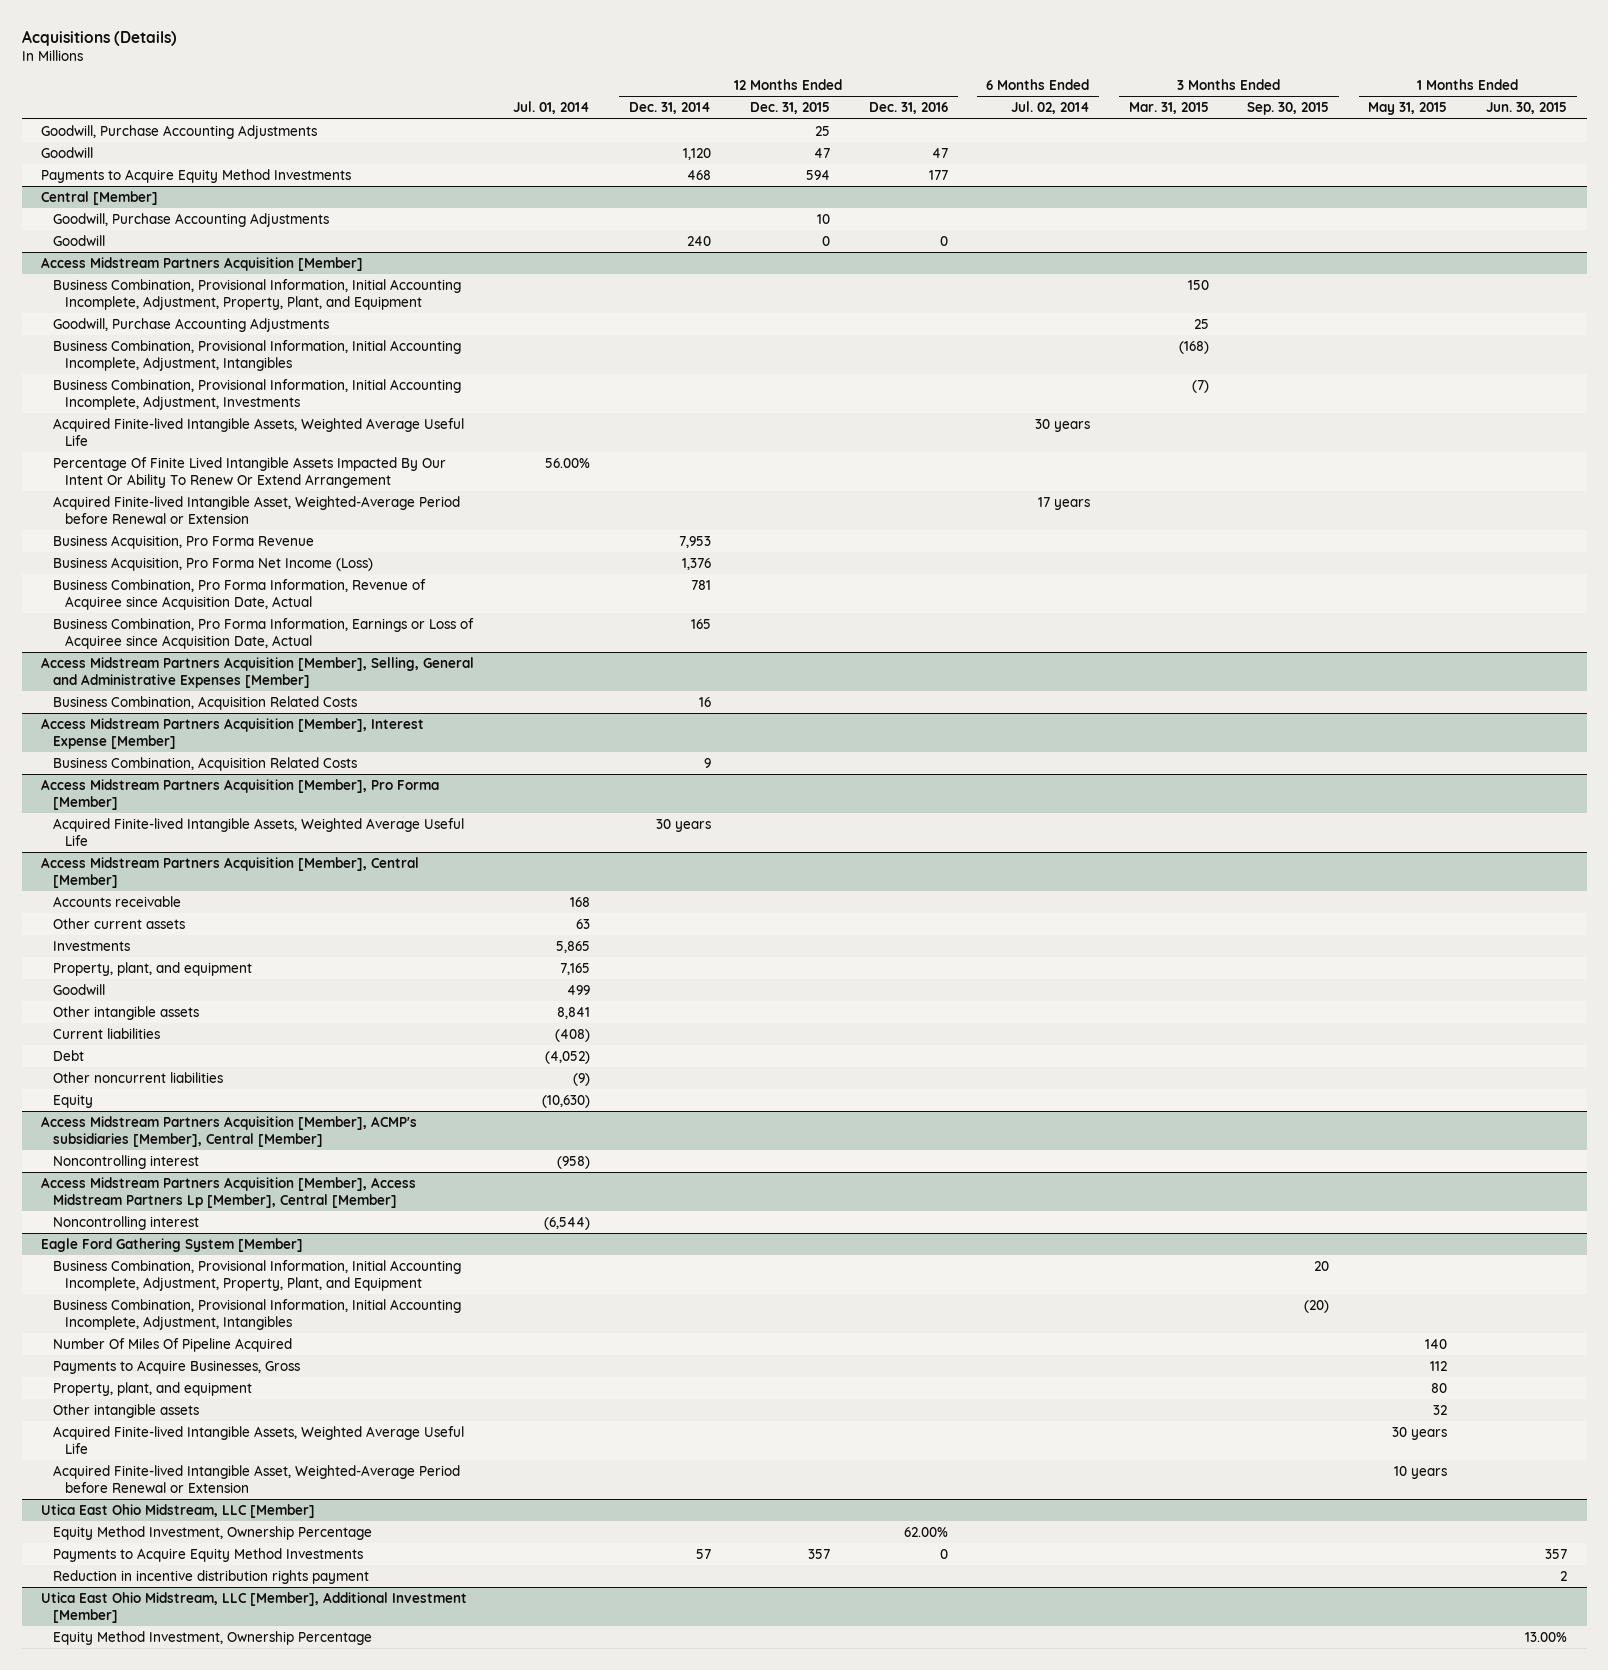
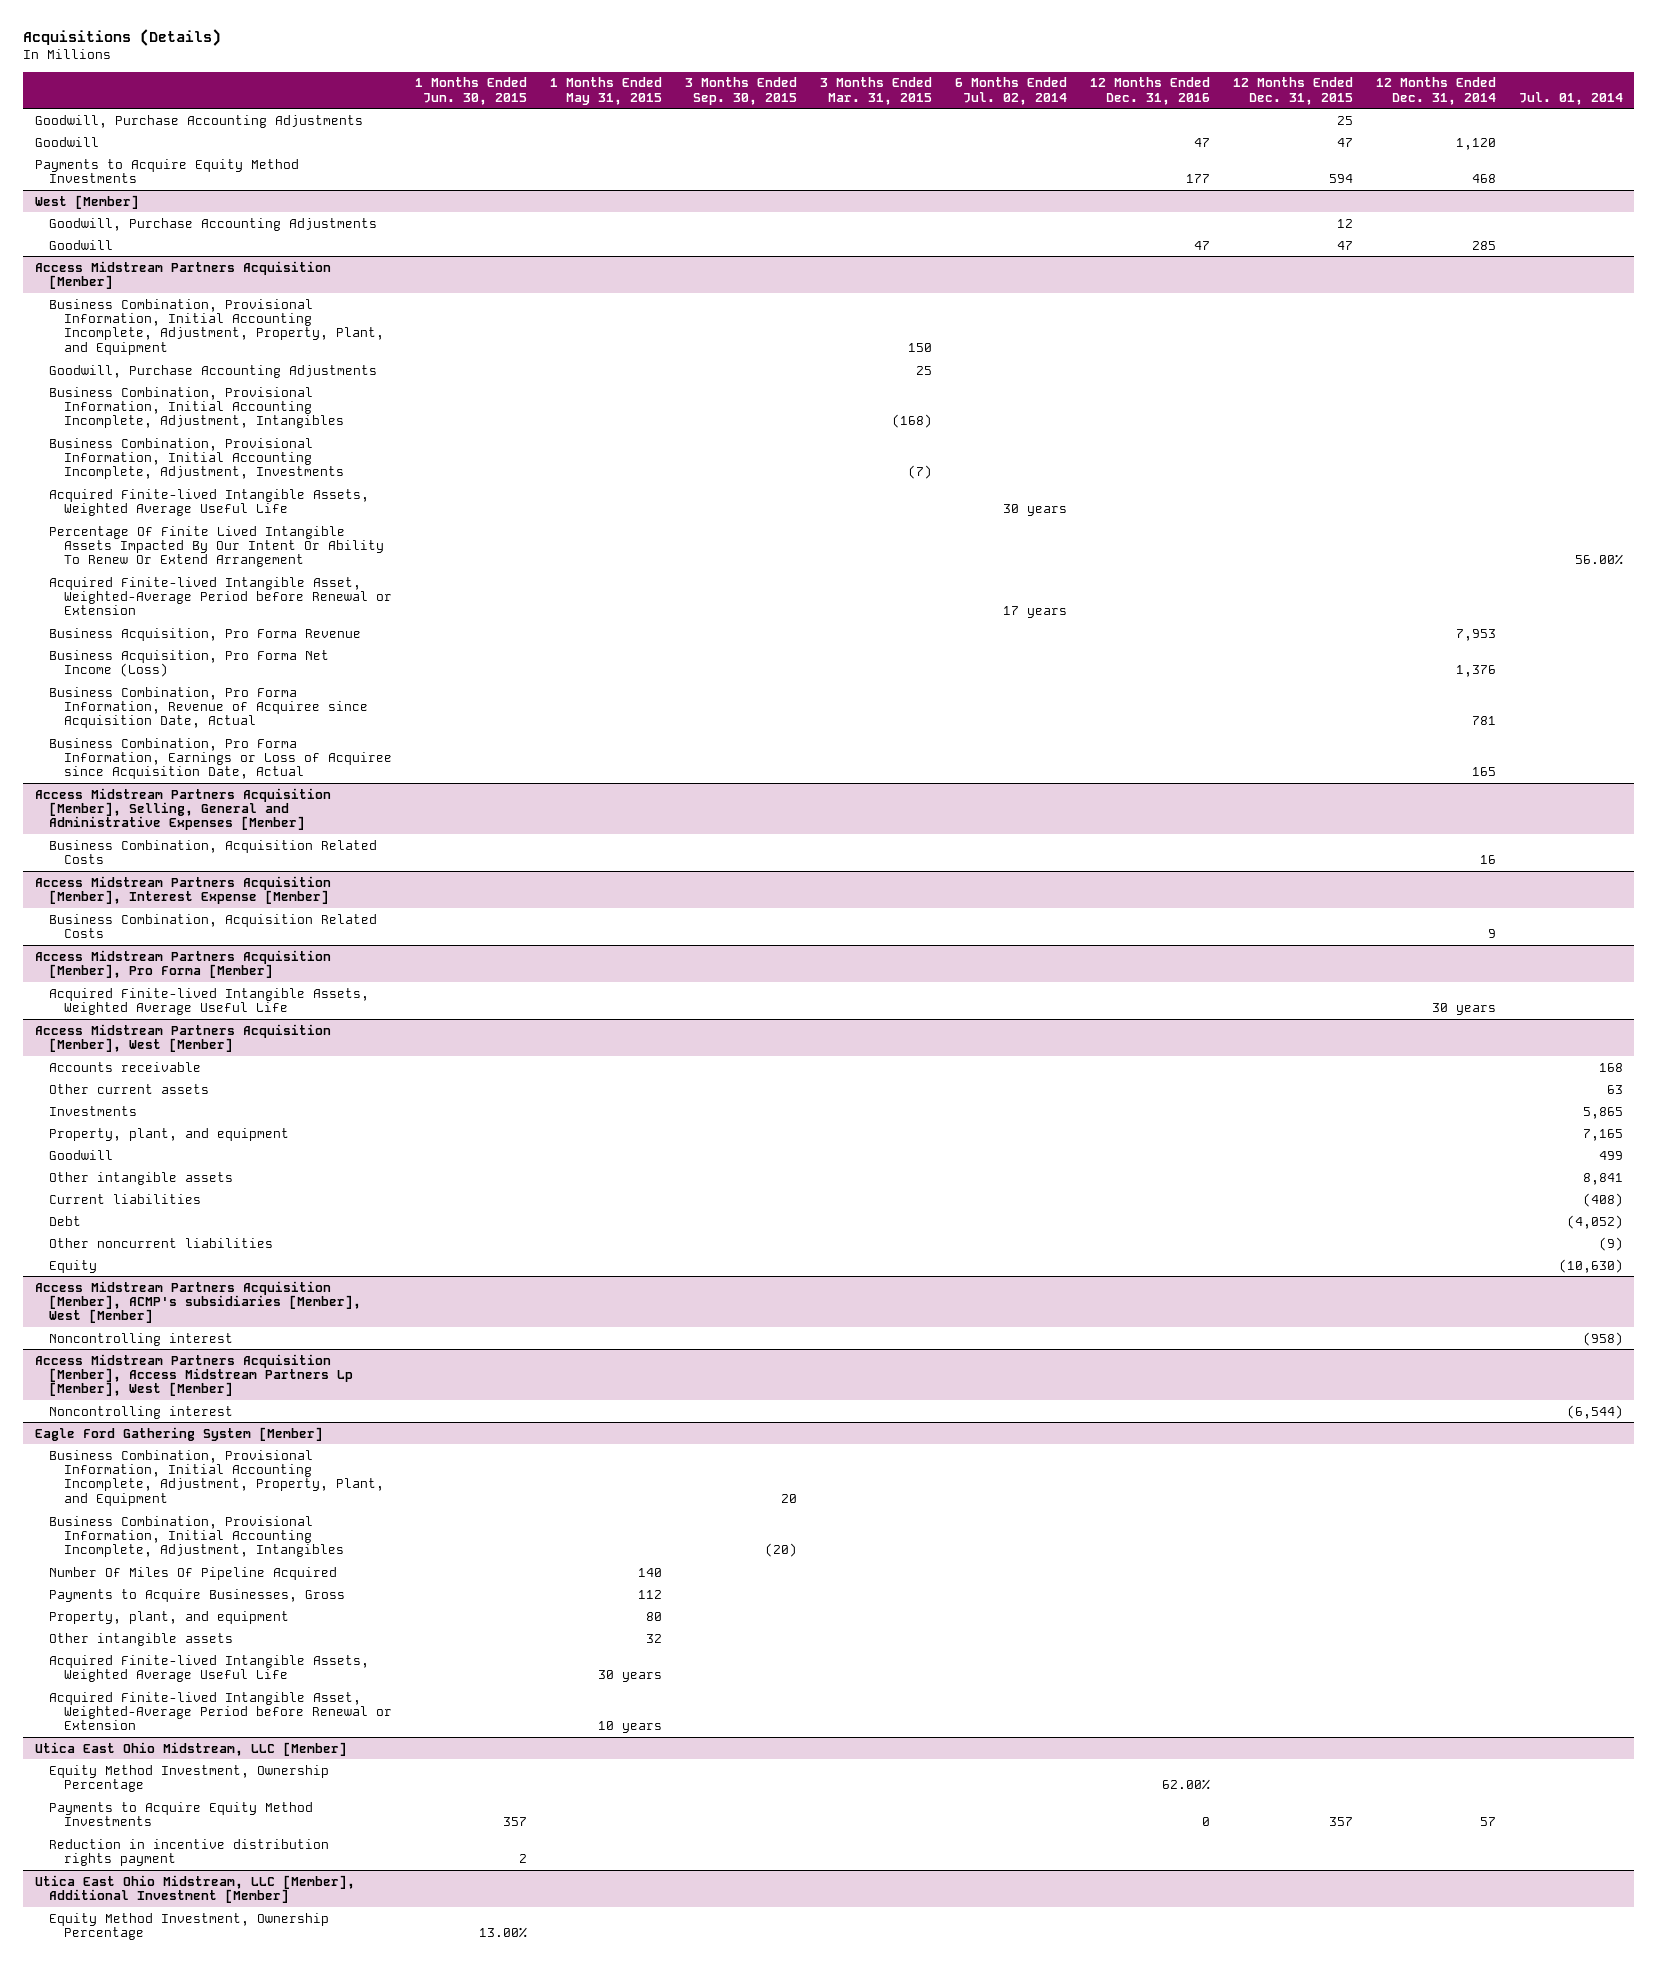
- | Jul. 01, 2014 | 12 Months Ended Dec. 31, 2014 | 12 Months Ended Dec. 31, 2015 | 12 Months Ended Dec. 31, 2016 | 6 Months Ended Jul. 02, 2014 | 3 Months Ended Mar. 31, 2015 | 3 Months Ended Sep. 30, 2015 | 1 Months Ended May 31, 2015 | 1 Months Ended Jun. 30, 2015
+ | 1 Months Ended Jun. 30, 2015 | 1 Months Ended May 31, 2015 | 3 Months Ended Sep. 30, 2015 | 3 Months Ended Mar. 31, 2015 | 6 Months Ended Jul. 02, 2014 | 12 Months Ended Dec. 31, 2016 | 12 Months Ended Dec. 31, 2015 | 12 Months Ended Dec. 31, 2014 | Jul. 01, 2014
- Central [Member]
- Goodwill, Purchase Accounting Adjustments | | | 10 | | | | | |
- Goodwill | | 240 | 0 | 0 | | | | |
+ West [Member]
+ Goodwill, Purchase Accounting Adjustments | | | | | | | 12 | |
+ Goodwill | | | | | | 47 | 47 | 285 |
- Access Midstream Partners Acquisition [Member], Central [Member]
+ Access Midstream Partners Acquisition [Member], West [Member]
- Access Midstream Partners Acquisition [Member], ACMP's subsidiaries [Member], Central [Member]
+ Access Midstream Partners Acquisition [Member], ACMP's subsidiaries [Member], West [Member]
- Access Midstream Partners Acquisition [Member], Access Midstream Partners Lp [Member], Central [Member]
+ Access Midstream Partners Acquisition [Member], Access Midstream Partners Lp [Member], West [Member]

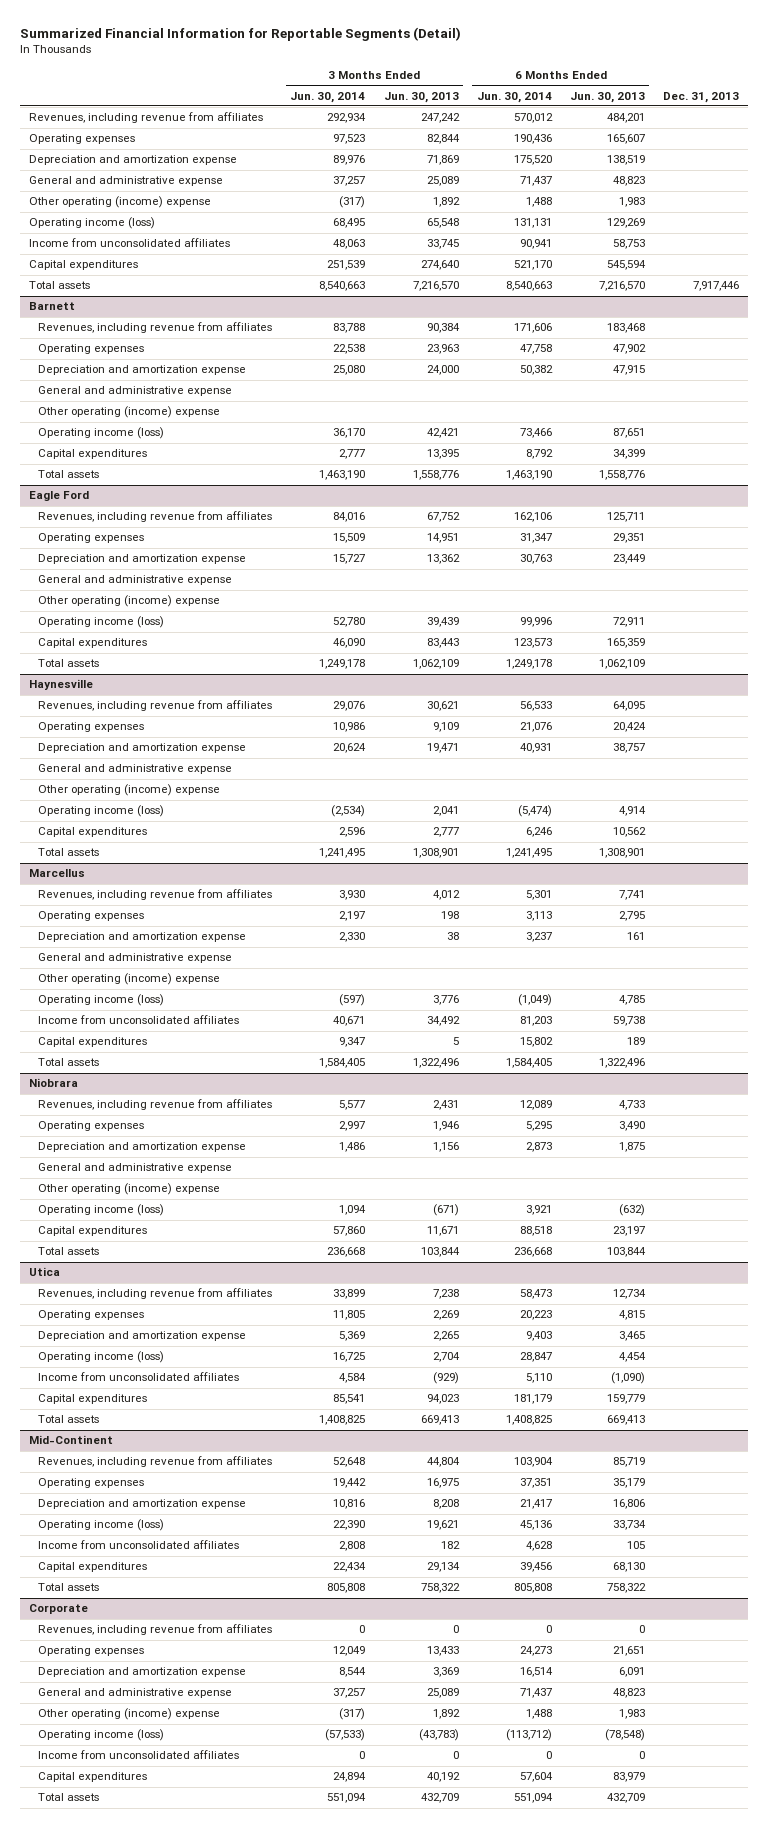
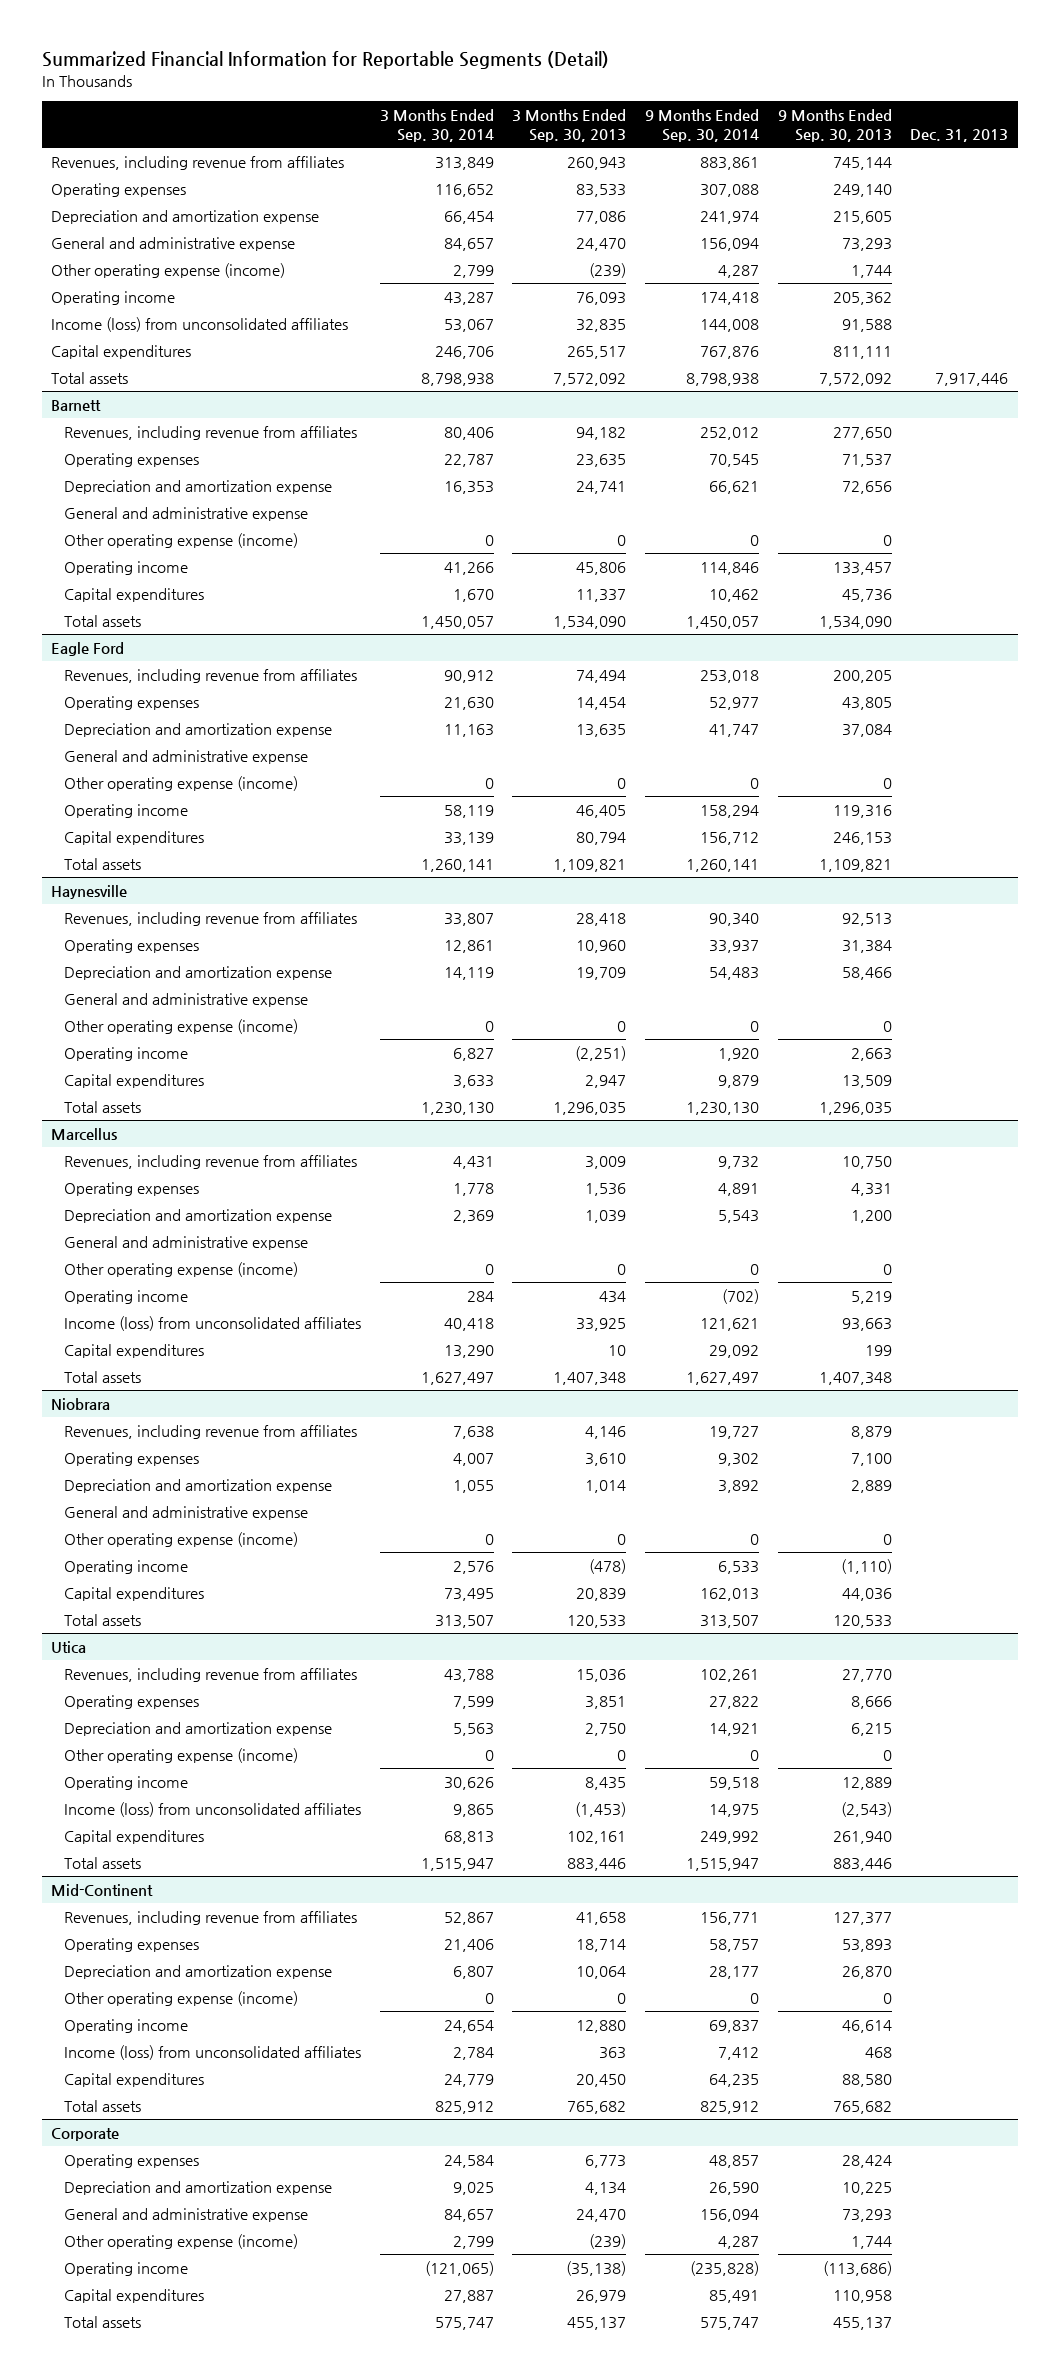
- | 3 Months Ended Jun. 30, 2014 | 3 Months Ended Jun. 30, 2013 | 6 Months Ended Jun. 30, 2014 | 6 Months Ended Jun. 30, 2013 | Dec. 31, 2013
+ | 3 Months Ended Sep. 30, 2014 | 3 Months Ended Sep. 30, 2013 | 9 Months Ended Sep. 30, 2014 | 9 Months Ended Sep. 30, 2013 | Dec. 31, 2013
- Other operating (income) expense | (317) | 1,892 | 1,488 | 1,983 |
- Operating income (loss) | 68,495 | 65,548 | 131,131 | 129,269 |
- Income from unconsolidated affiliates | 48,063 | 33,745 | 90,941 | 58,753 |
+ Other operating expense (income) | 2,799 | (239) | 4,287 | 1,744 |
+ Operating income | 43,287 | 76,093 | 174,418 | 205,362 |
+ Income (loss) from unconsolidated affiliates | 53,067 | 32,835 | 144,008 | 91,588 |
@ Barnett
- Other operating (income) expense
- Operating income (loss) | 36,170 | 42,421 | 73,466 | 87,651 |
+ Other operating expense (income) | 0 | 0 | 0 | 0 |
+ Operating income | 41,266 | 45,806 | 114,846 | 133,457 |
@ Eagle Ford
- Other operating (income) expense
- Operating income (loss) | 52,780 | 39,439 | 99,996 | 72,911 |
+ Other operating expense (income) | 0 | 0 | 0 | 0 |
+ Operating income | 58,119 | 46,405 | 158,294 | 119,316 |
@ Haynesville
- Other operating (income) expense
- Operating income (loss) | (2,534) | 2,041 | (5,474) | 4,914 |
+ Other operating expense (income) | 0 | 0 | 0 | 0 |
+ Operating income | 6,827 | (2,251) | 1,920 | 2,663 |
@ Marcellus
- Other operating (income) expense
- Operating income (loss) | (597) | 3,776 | (1,049) | 4,785 |
- Income from unconsolidated affiliates | 40,671 | 34,492 | 81,203 | 59,738 |
+ Other operating expense (income) | 0 | 0 | 0 | 0 |
+ Operating income | 284 | 434 | (702) | 5,219 |
+ Income (loss) from unconsolidated affiliates | 40,418 | 33,925 | 121,621 | 93,663 |
@ Niobrara
- Other operating (income) expense
- Operating income (loss) | 1,094 | (671) | 3,921 | (632) |
+ Other operating expense (income) | 0 | 0 | 0 | 0 |
+ Operating income | 2,576 | (478) | 6,533 | (1,110) |
@ Utica
- Operating income (loss) | 16,725 | 2,704 | 28,847 | 4,454 |
- Income from unconsolidated affiliates | 4,584 | (929) | 5,110 | (1,090) |
+ Other operating expense (income) | 0 | 0 | 0 | 0 |
+ Operating income | 30,626 | 8,435 | 59,518 | 12,889 |
+ Income (loss) from unconsolidated affiliates | 9,865 | (1,453) | 14,975 | (2,543) |
@ Mid-Continent
- Operating income (loss) | 22,390 | 19,621 | 45,136 | 33,734 |
- Income from unconsolidated affiliates | 2,808 | 182 | 4,628 | 105 |
+ Other operating expense (income) | 0 | 0 | 0 | 0 |
+ Operating income | 24,654 | 12,880 | 69,837 | 46,614 |
+ Income (loss) from unconsolidated affiliates | 2,784 | 363 | 7,412 | 468 |
@ Corporate
- Revenues, including revenue from affiliates | 0 | 0 | 0 | 0 |
- Other operating (income) expense | (317) | 1,892 | 1,488 | 1,983 |
- Operating income (loss) | (57,533) | (43,783) | (113,712) | (78,548) |
- Income from unconsolidated affiliates | 0 | 0 | 0 | 0 |
+ Other operating expense (income) | 2,799 | (239) | 4,287 | 1,744 |
+ Operating income | (121,065) | (35,138) | (235,828) | (113,686) |

